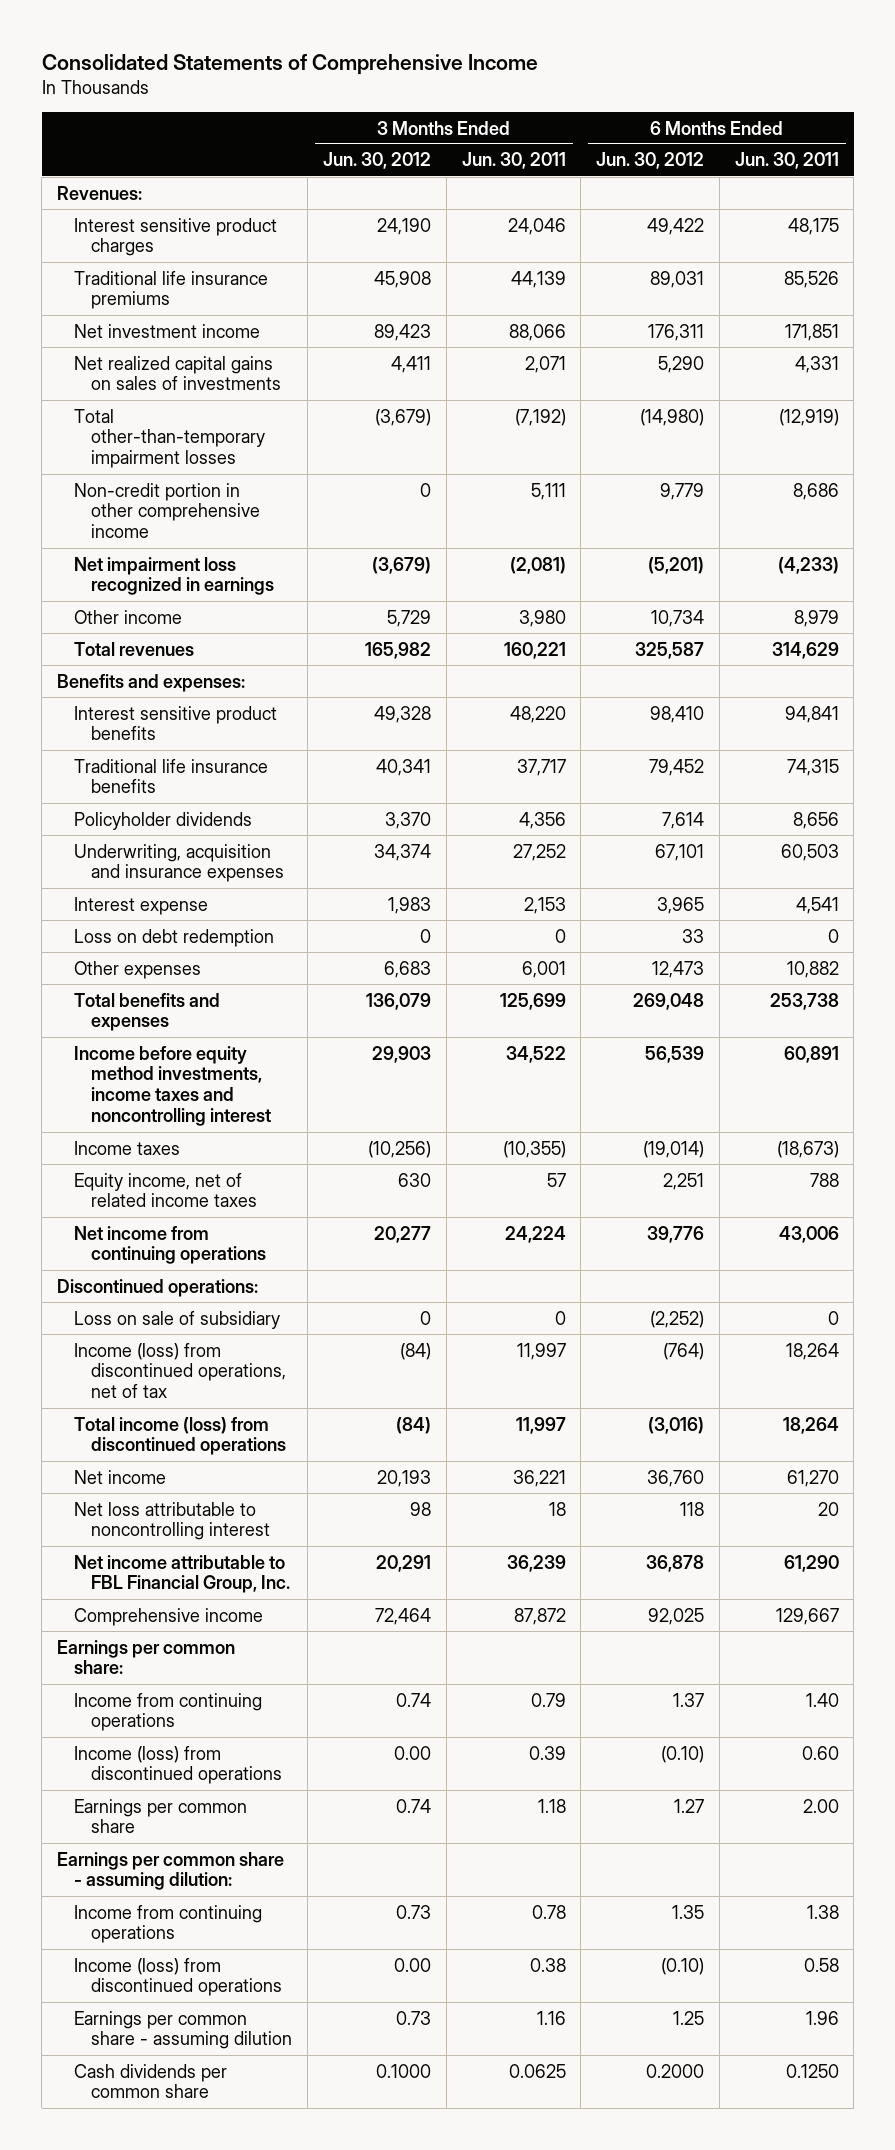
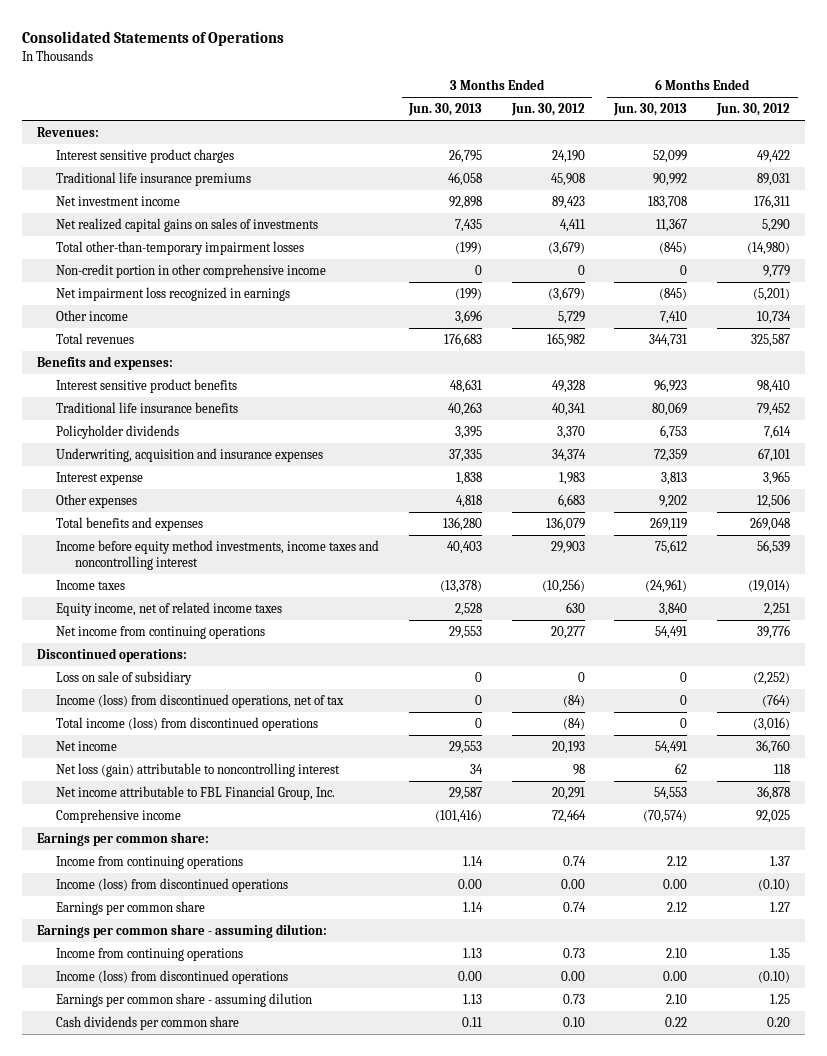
- Consolidated Statements of Comprehensive Income
+ Consolidated Statements of Operations
- | 3 Months Ended Jun. 30, 2012 | 3 Months Ended Jun. 30, 2011 | 6 Months Ended Jun. 30, 2012 | 6 Months Ended Jun. 30, 2011
+ | 3 Months Ended Jun. 30, 2013 | 3 Months Ended Jun. 30, 2012 | 6 Months Ended Jun. 30, 2013 | 6 Months Ended Jun. 30, 2012
- Loss on debt redemption | 0 | 0 | 33 | 0
- Other expenses | 6,683 | 6,001 | 12,473 | 10,882
+ Other expenses | 4,818 | 6,683 | 9,202 | 12,506
- Net loss attributable to noncontrolling interest | 98 | 18 | 118 | 20
+ Net loss (gain) attributable to noncontrolling interest | 34 | 98 | 62 | 118
- Cash dividends per common share | 0.1000 | 0.0625 | 0.2000 | 0.1250
+ Cash dividends per common share | 0.11 | 0.10 | 0.22 | 0.20

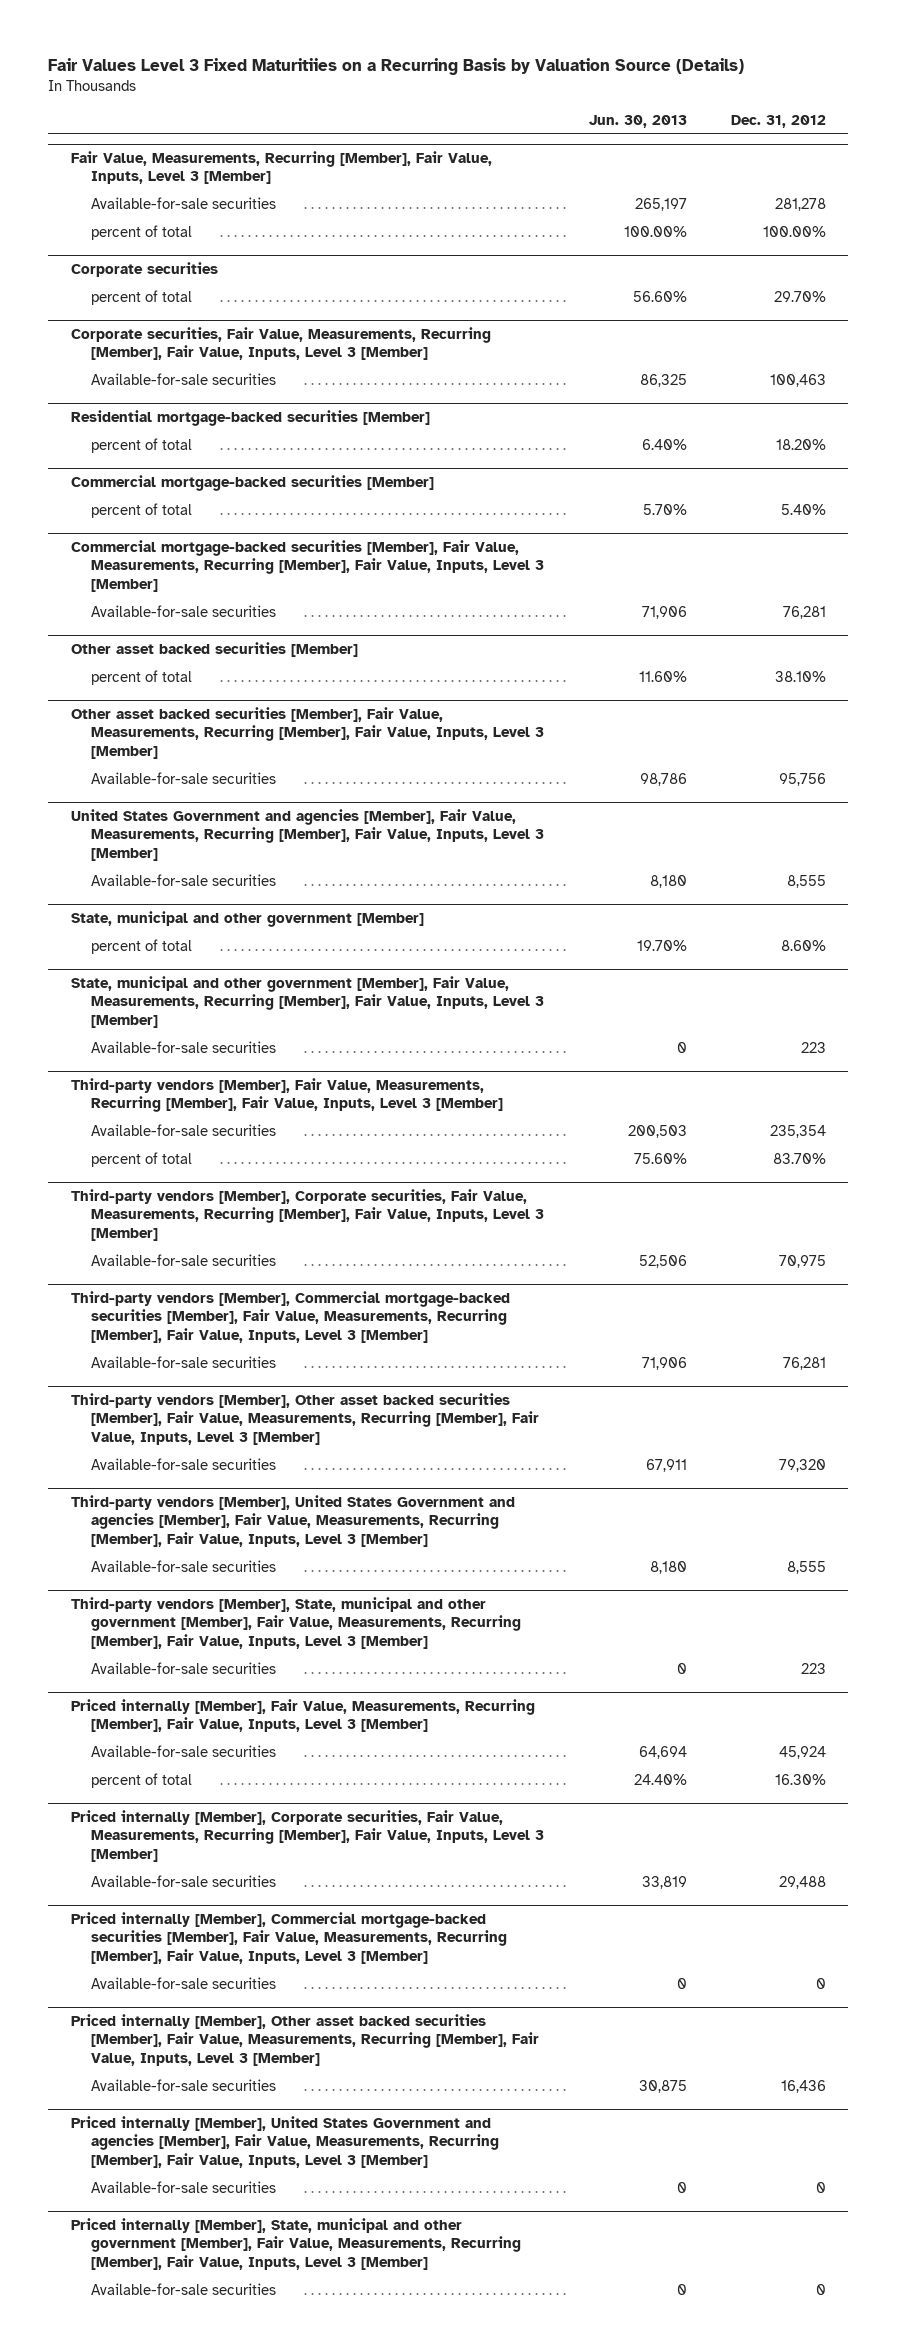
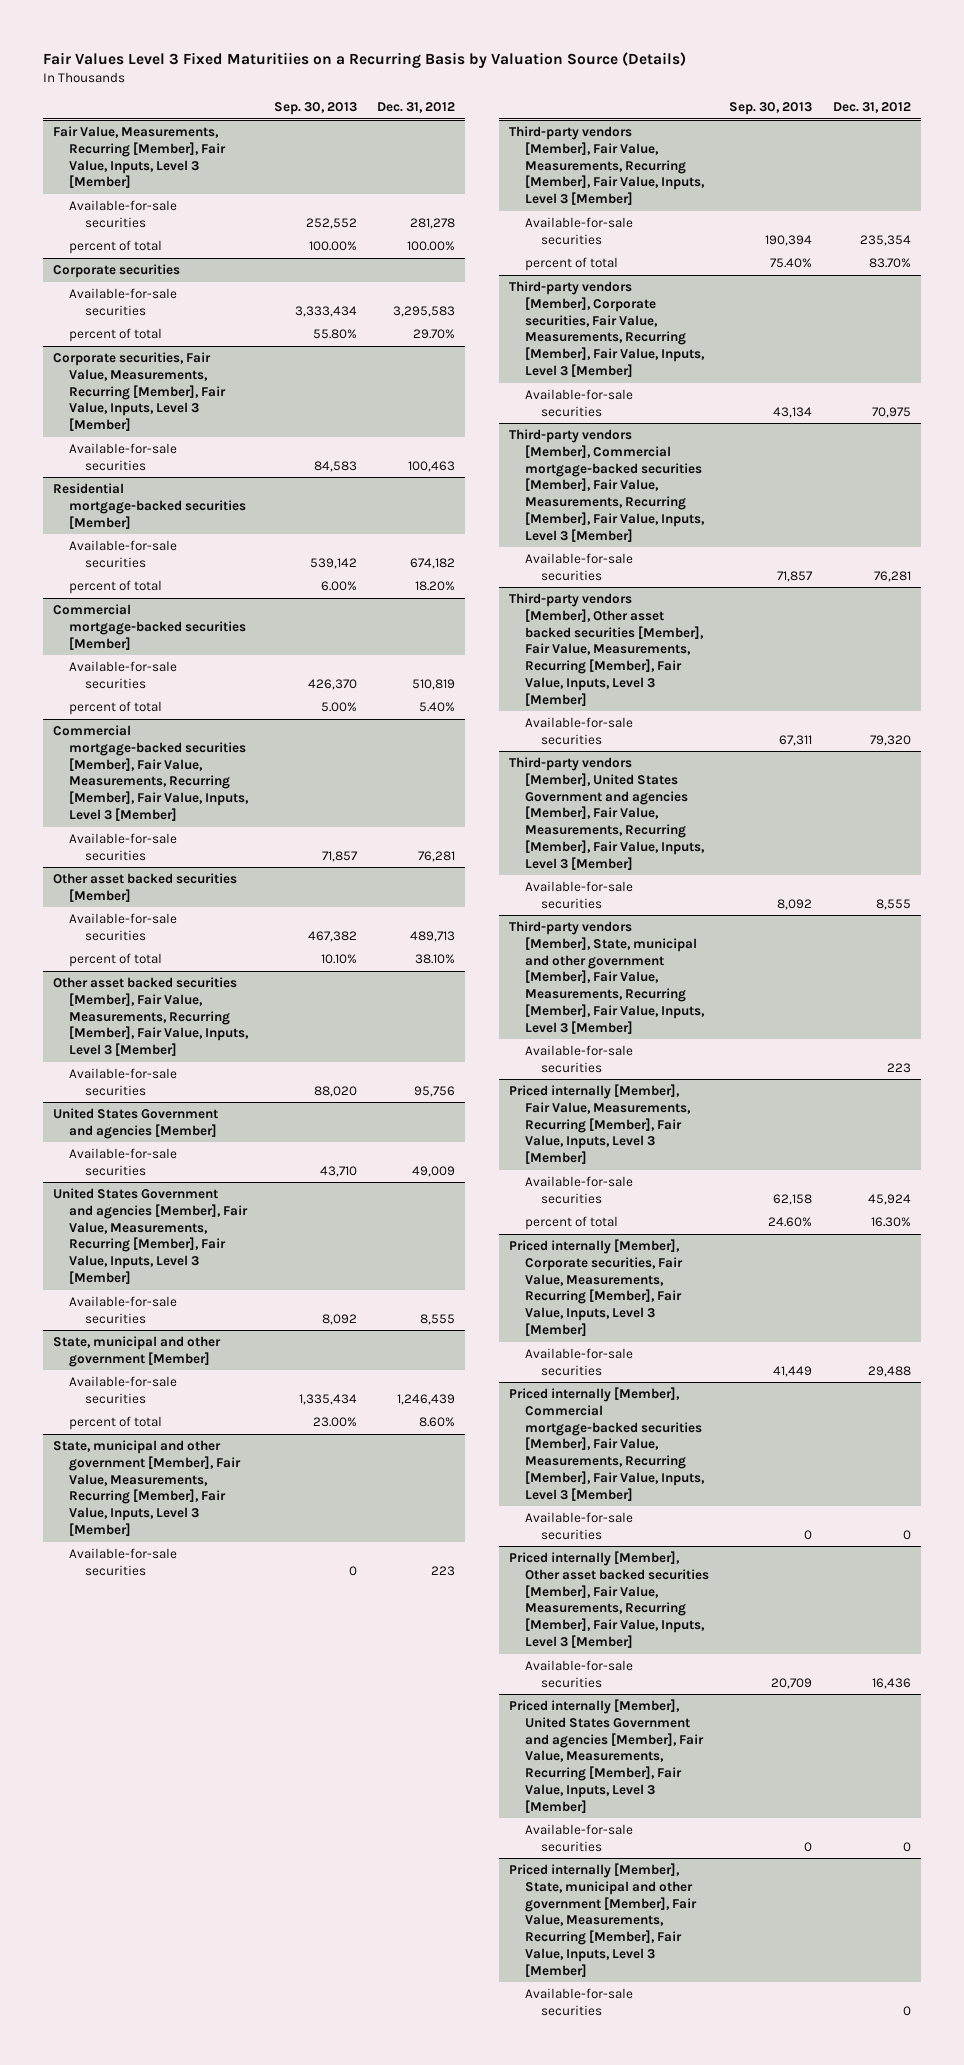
- | Jun. 30, 2013 | Dec. 31, 2012
+ | Sep. 30, 2013 | Dec. 31, 2012
@ Corporate securities
+ Available-for-sale securities | 3,333,434 | 3,295,583
@ Residential mortgage-backed securities [Member]
+ Available-for-sale securities | 539,142 | 674,182
@ Commercial mortgage-backed securities [Member]
+ Available-for-sale securities | 426,370 | 510,819
@ Other asset backed securities [Member]
+ Available-for-sale securities | 467,382 | 489,713
+ United States Government and agencies [Member]
+ Available-for-sale securities | 43,710 | 49,009
@ State, municipal and other government [Member]
+ Available-for-sale securities | 1,335,434 | 1,246,439

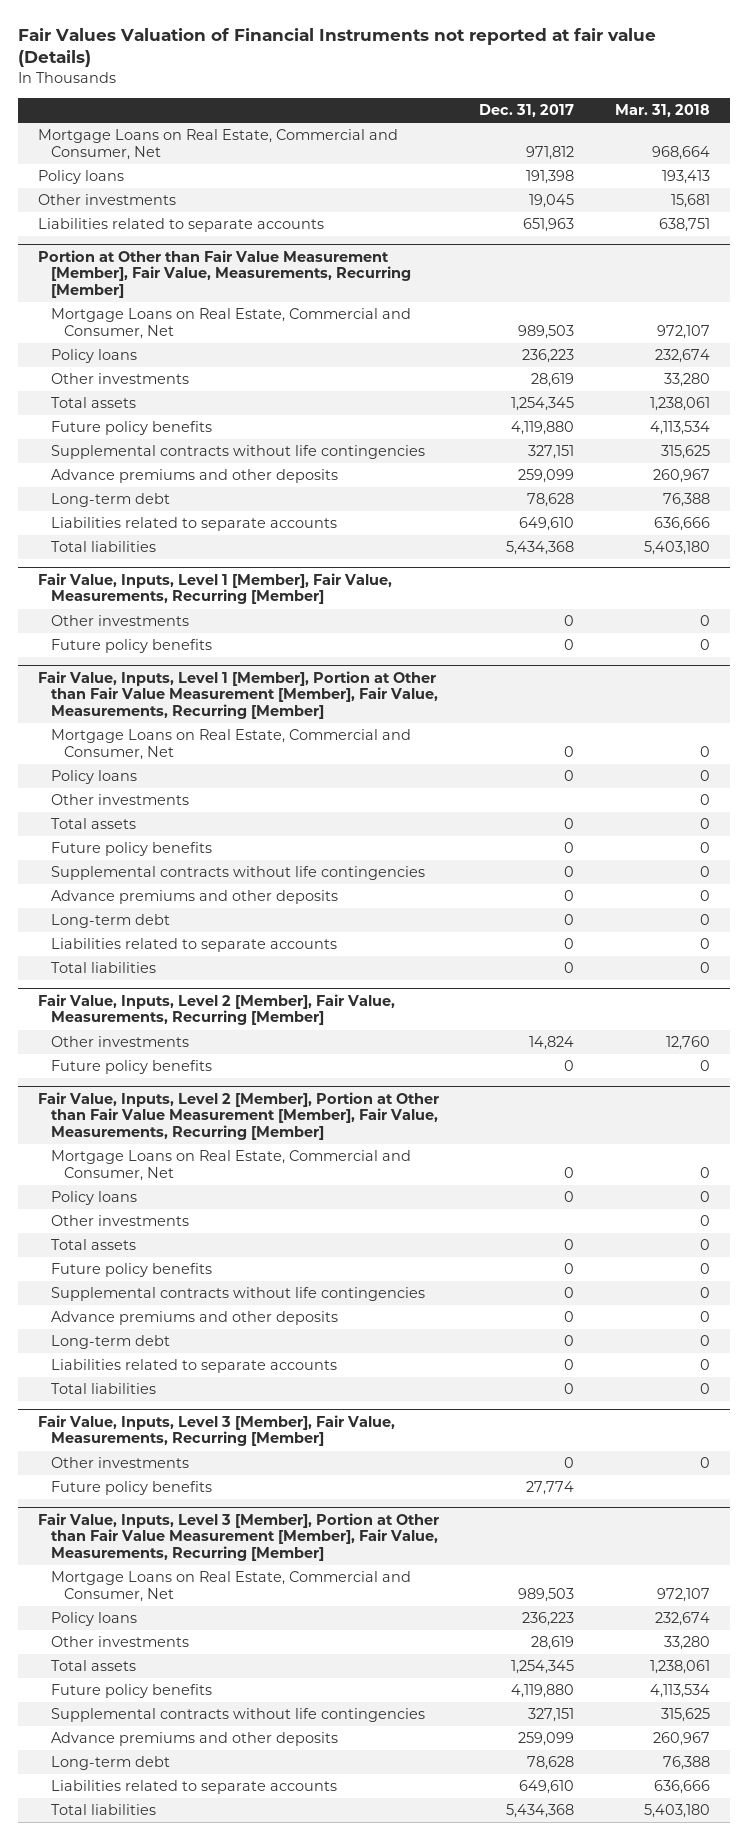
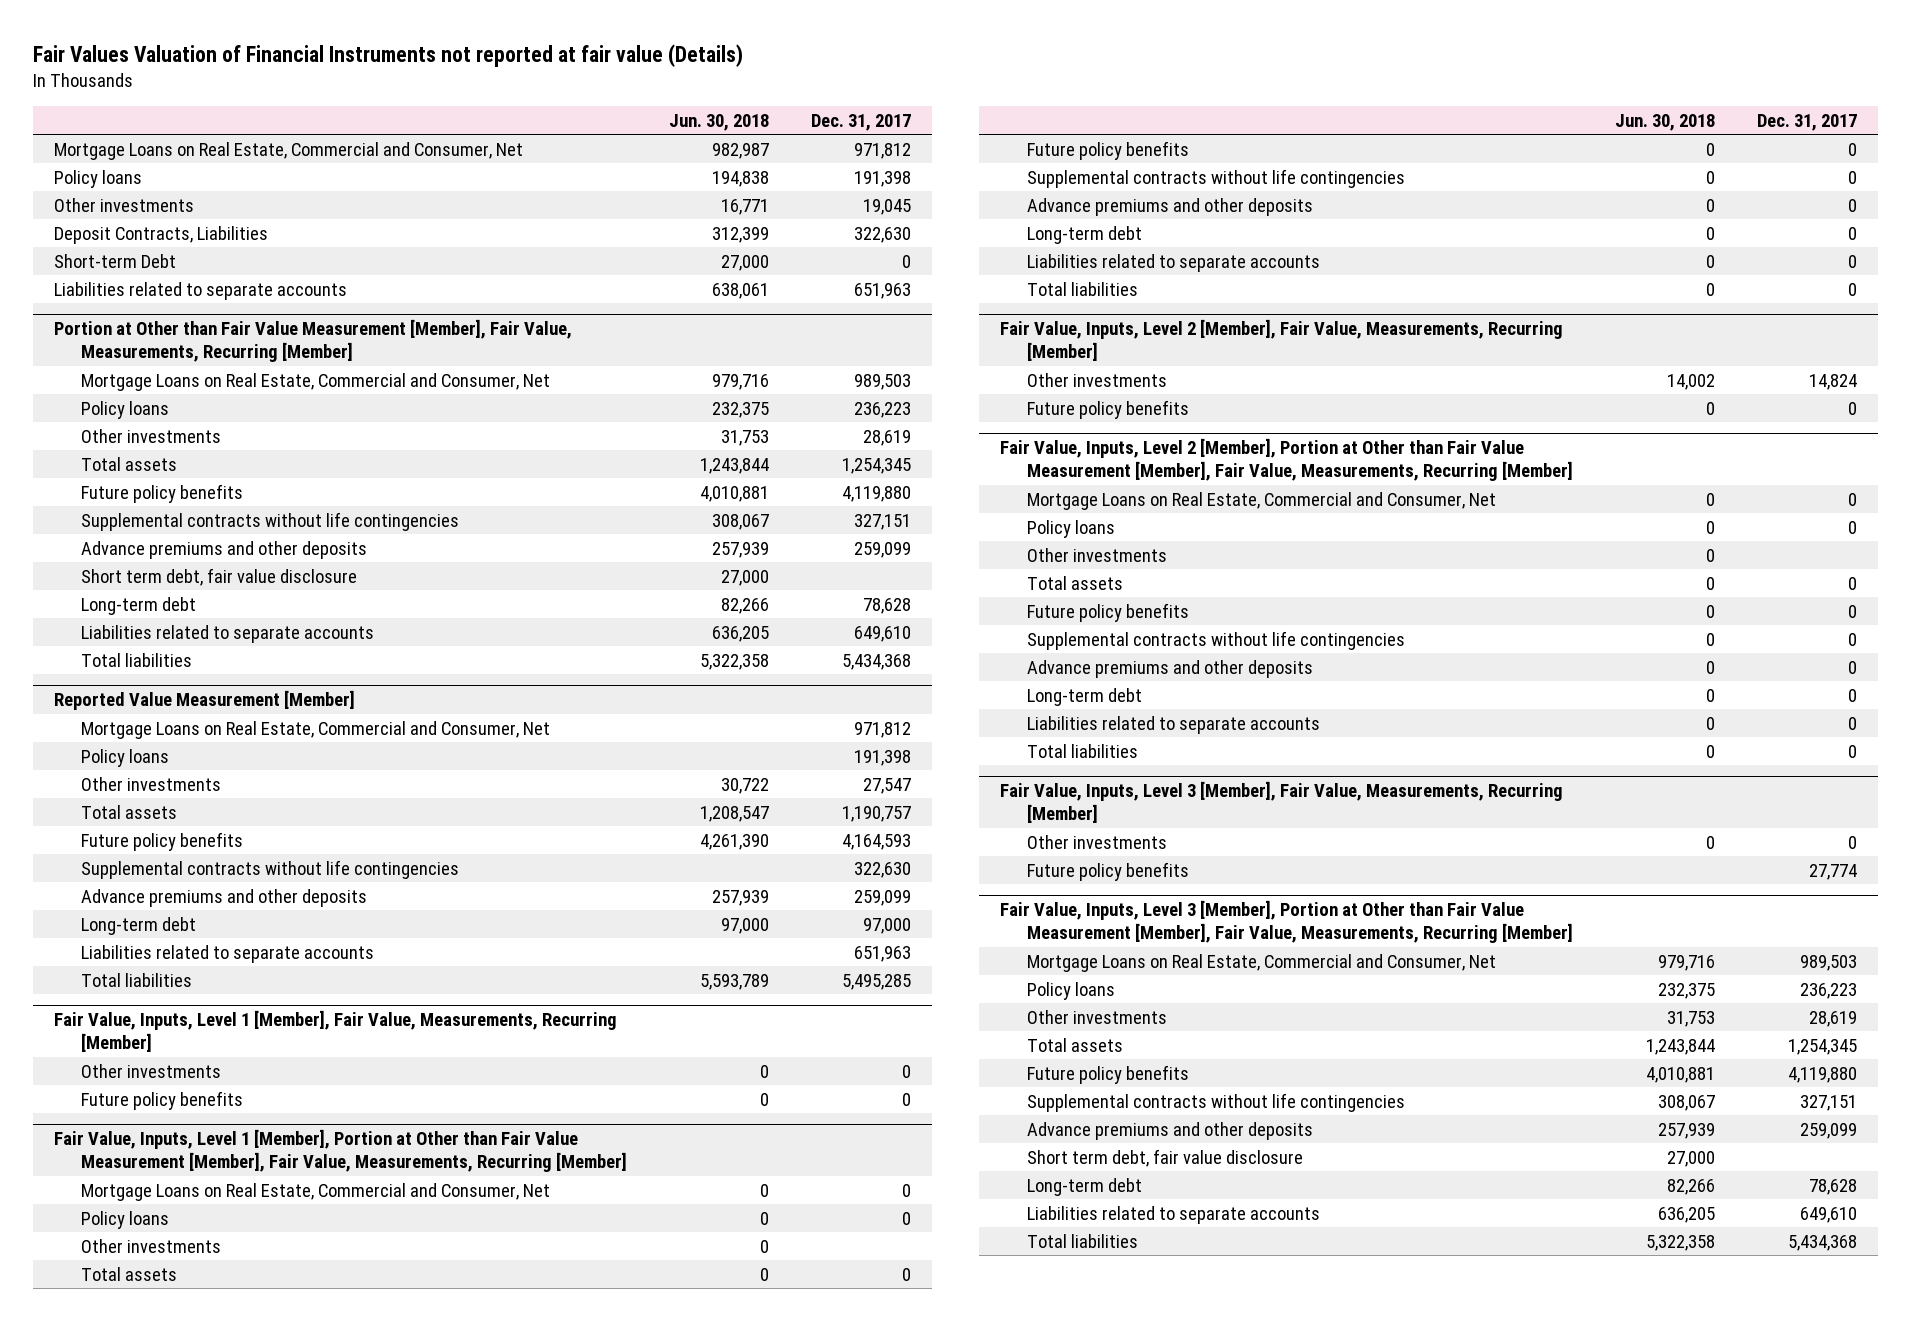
- | Dec. 31, 2017 | Mar. 31, 2018
+ | Jun. 30, 2018 | Dec. 31, 2017
+ Deposit Contracts, Liabilities | 312,399 | 322,630
+ Short-term Debt | 27,000 | 0
@ Portion at Other than Fair Value Measurement [Member], Fair Value, Measurements, Recurring [Member]
+ Short term debt, fair value disclosure | 27,000 |
+ Reported Value Measurement [Member]
+ Mortgage Loans on Real Estate, Commercial and Consumer, Net | | 971,812
+ Policy loans | | 191,398
+ Other investments | 30,722 | 27,547
+ Total assets | 1,208,547 | 1,190,757
+ Future policy benefits | 4,261,390 | 4,164,593
+ Supplemental contracts without life contingencies | | 322,630
+ Advance premiums and other deposits | 257,939 | 259,099
+ Long-term debt | 97,000 | 97,000
+ Liabilities related to separate accounts | | 651,963
+ Total liabilities | 5,593,789 | 5,495,285
@ Fair Value, Inputs, Level 3 [Member], Portion at Other than Fair Value Measurement [Member], Fair Value, Measurements, Recurring [Member]
+ Short term debt, fair value disclosure | 27,000 |

